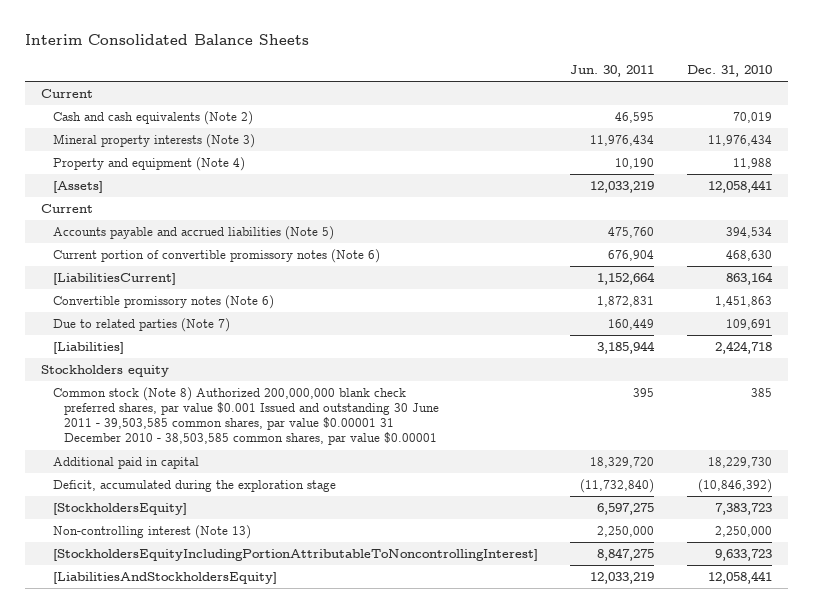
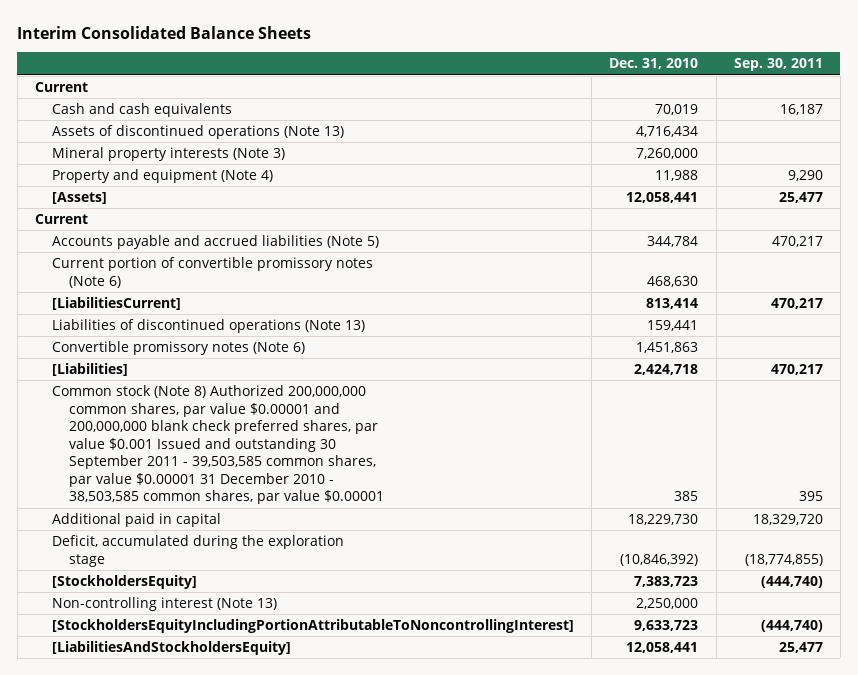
- | Jun. 30, 2011 | Dec. 31, 2010
+ | Dec. 31, 2010 | Sep. 30, 2011
- Cash and cash equivalents (Note 2) | 46,595 | 70,019
- Mineral property interests (Note 3) | 11,976,434 | 11,976,434
+ Cash and cash equivalents | 70,019 | 16,187
+ Assets of discontinued operations (Note 13) | 4,716,434 |
+ Mineral property interests (Note 3) | 7,260,000 |
- Accounts payable and accrued liabilities (Note 5) | 475,760 | 394,534
+ Accounts payable and accrued liabilities (Note 5) | 344,784 | 470,217
- [LiabilitiesCurrent] | 1,152,664 | 863,164
+ [LiabilitiesCurrent] | 813,414 | 470,217
+ Liabilities of discontinued operations (Note 13) | 159,441 |
- Due to related parties (Note 7) | 160,449 | 109,691
- Stockholders equity
- Common stock (Note 8) Authorized 200,000,000 blank check preferred shares, par value $0.001 Issued and outstanding 30 June 2011 - 39,503,585 common shares, par value $0.00001 31 December 2010 - 38,503,585 common shares, par value $0.00001 | 395 | 385
+ Common stock (Note 8) Authorized 200,000,000 common shares, par value $0.00001 and 200,000,000 blank check preferred shares, par value $0.001 Issued and outstanding 30 September 2011 - 39,503,585 common shares, par value $0.00001 31 December 2010 - 38,503,585 common shares, par value $0.00001 | 385 | 395

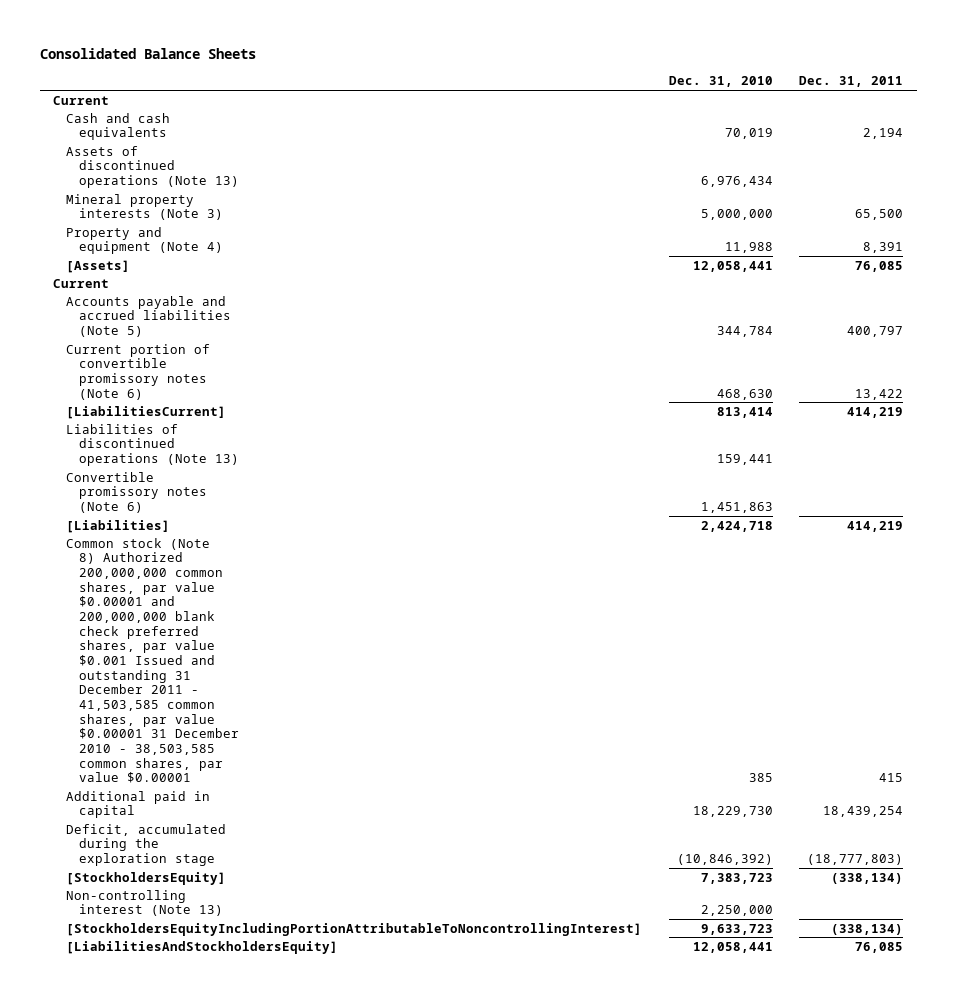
- Interim Consolidated Balance Sheets
+ Consolidated Balance Sheets
- | Dec. 31, 2010 | Sep. 30, 2011
+ | Dec. 31, 2010 | Dec. 31, 2011
- Assets of discontinued operations (Note 13) | 4,716,434 |
- Mineral property interests (Note 3) | 7,260,000 |
+ Assets of discontinued operations (Note 13) | 6,976,434 |
+ Mineral property interests (Note 3) | 5,000,000 | 65,500
- Common stock (Note 8) Authorized 200,000,000 common shares, par value $0.00001 and 200,000,000 blank check preferred shares, par value $0.001 Issued and outstanding 30 September 2011 - 39,503,585 common shares, par value $0.00001 31 December 2010 - 38,503,585 common shares, par value $0.00001 | 385 | 395
+ Common stock (Note 8) Authorized 200,000,000 common shares, par value $0.00001 and 200,000,000 blank check preferred shares, par value $0.001 Issued and outstanding 31 December 2011 - 41,503,585 common shares, par value $0.00001 31 December 2010 - 38,503,585 common shares, par value $0.00001 | 385 | 415

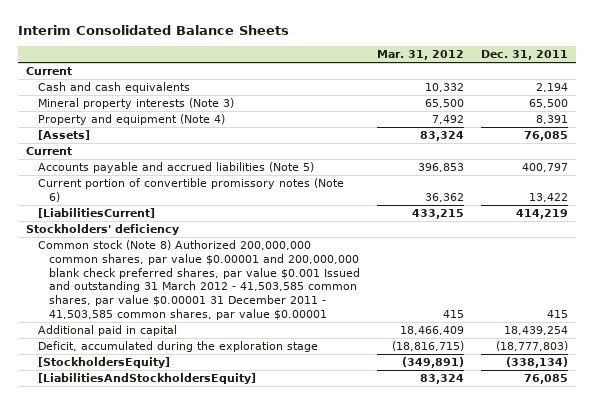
- Consolidated Balance Sheets
+ Interim Consolidated Balance Sheets
- | Dec. 31, 2010 | Dec. 31, 2011
+ | Mar. 31, 2012 | Dec. 31, 2011
- Assets of discontinued operations (Note 13) | 6,976,434 |
- Liabilities of discontinued operations (Note 13) | 159,441 |
- Convertible promissory notes (Note 6) | 1,451,863 |
- [Liabilities] | 2,424,718 | 414,219
- Common stock (Note 8) Authorized 200,000,000 common shares, par value $0.00001 and 200,000,000 blank check preferred shares, par value $0.001 Issued and outstanding 31 December 2011 - 41,503,585 common shares, par value $0.00001 31 December 2010 - 38,503,585 common shares, par value $0.00001 | 385 | 415
+ Stockholders' deficiency
+ Common stock (Note 8) Authorized 200,000,000 common shares, par value $0.00001 and 200,000,000 blank check preferred shares, par value $0.001 Issued and outstanding 31 March 2012 - 41,503,585 common shares, par value $0.00001 31 December 2011 - 41,503,585 common shares, par value $0.00001 | 415 | 415
- Non-controlling interest (Note 13) | 2,250,000 |
- [StockholdersEquityIncludingPortionAttributableToNoncontrollingInterest] | 9,633,723 | (338,134)

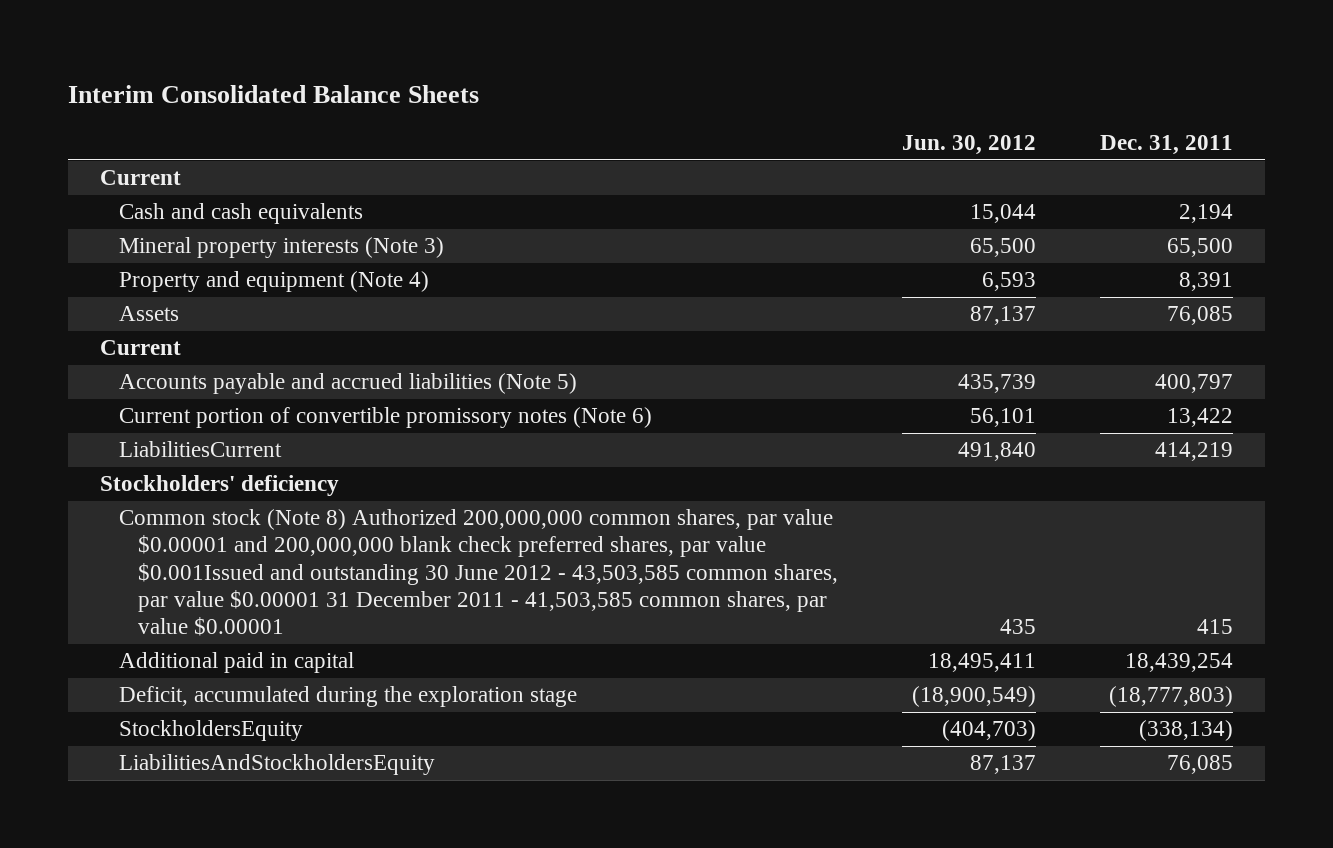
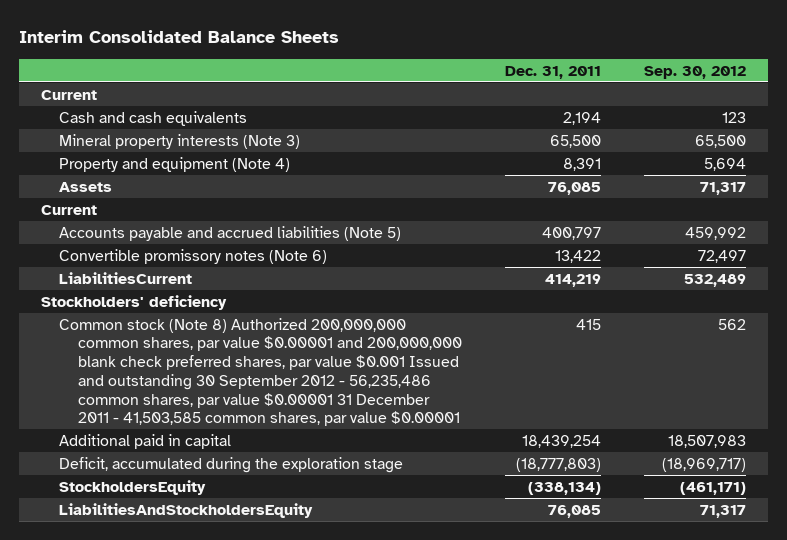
- | Jun. 30, 2012 | Dec. 31, 2011
+ | Dec. 31, 2011 | Sep. 30, 2012
- Current portion of convertible promissory notes (Note 6) | 56,101 | 13,422
+ Convertible promissory notes (Note 6) | 13,422 | 72,497
- Common stock (Note 8) Authorized 200,000,000 common shares, par value $0.00001 and 200,000,000 blank check preferred shares, par value $0.001Issued and outstanding 30 June 2012 - 43,503,585 common shares, par value $0.00001 31 December 2011 - 41,503,585 common shares, par value $0.00001 | 435 | 415
+ Common stock (Note 8) Authorized 200,000,000 common shares, par value $0.00001 and 200,000,000 blank check preferred shares, par value $0.001 Issued and outstanding 30 September 2012 - 56,235,486 common shares, par value $0.00001 31 December 2011 - 41,503,585 common shares, par value $0.00001 | 415 | 562

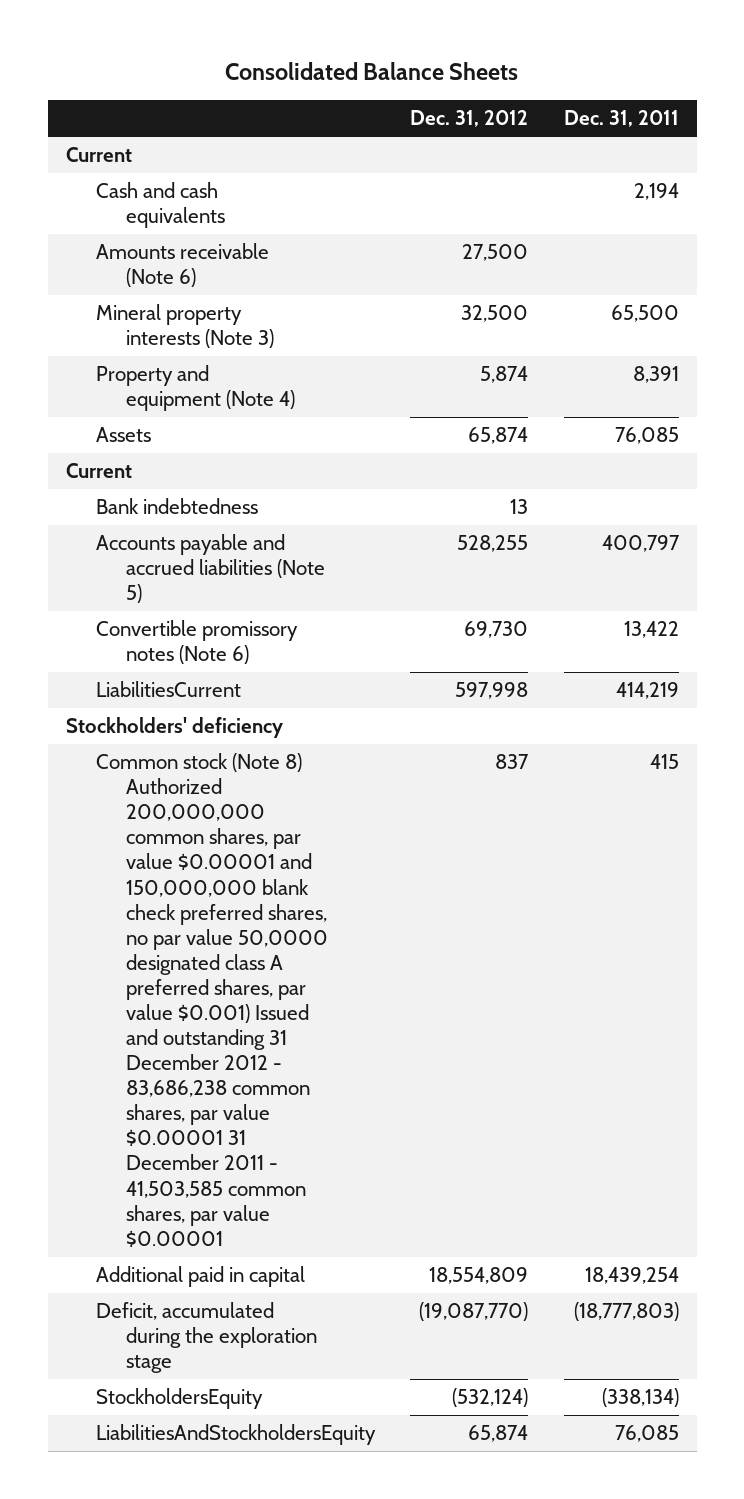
- Interim Consolidated Balance Sheets
+ Consolidated Balance Sheets
- | Dec. 31, 2011 | Sep. 30, 2012
+ | Dec. 31, 2012 | Dec. 31, 2011
+ Amounts receivable (Note 6) | 27,500 |
+ Bank indebtedness | 13 |
- Common stock (Note 8) Authorized 200,000,000 common shares, par value $0.00001 and 200,000,000 blank check preferred shares, par value $0.001 Issued and outstanding 30 September 2012 - 56,235,486 common shares, par value $0.00001 31 December 2011 - 41,503,585 common shares, par value $0.00001 | 415 | 562
+ Common stock (Note 8) Authorized 200,000,000 common shares, par value $0.00001 and 150,000,000 blank check preferred shares, no par value 50,0000 designated class A preferred shares, par value $0.001) Issued and outstanding 31 December 2012 - 83,686,238 common shares, par value $0.00001 31 December 2011 - 41,503,585 common shares, par value $0.00001 | 837 | 415

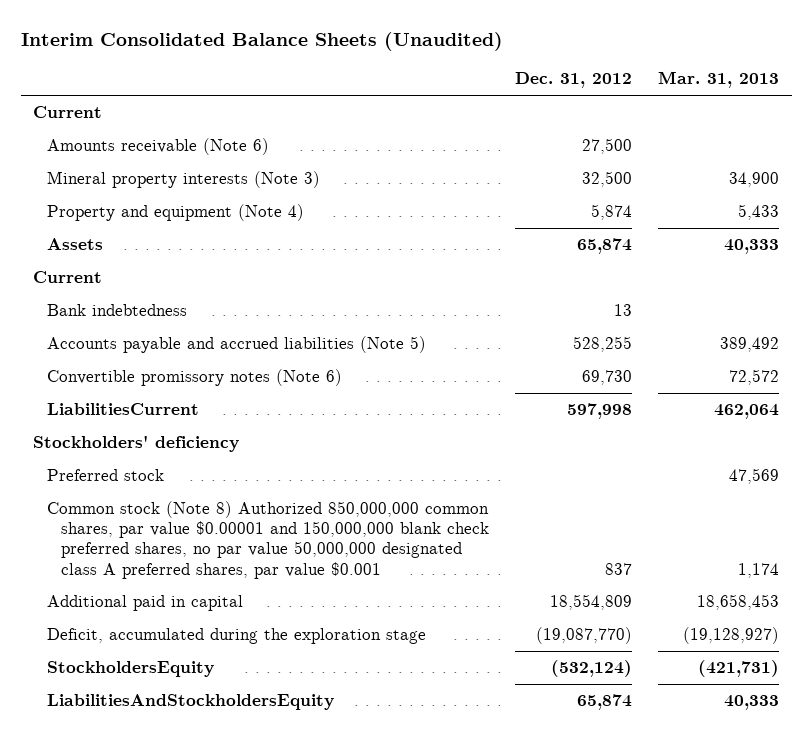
- Consolidated Balance Sheets
+ Interim Consolidated Balance Sheets (Unaudited)
- | Dec. 31, 2012 | Dec. 31, 2011
+ | Dec. 31, 2012 | Mar. 31, 2013
- Cash and cash equivalents | | 2,194
- Common stock (Note 8) Authorized 200,000,000 common shares, par value $0.00001 and 150,000,000 blank check preferred shares, no par value 50,0000 designated class A preferred shares, par value $0.001) Issued and outstanding 31 December 2012 - 83,686,238 common shares, par value $0.00001 31 December 2011 - 41,503,585 common shares, par value $0.00001 | 837 | 415
+ Preferred stock | | 47,569
+ Common stock (Note 8) Authorized 850,000,000 common shares, par value $0.00001 and 150,000,000 blank check preferred shares, no par value 50,000,000 designated class A preferred shares, par value $0.001 | 837 | 1,174

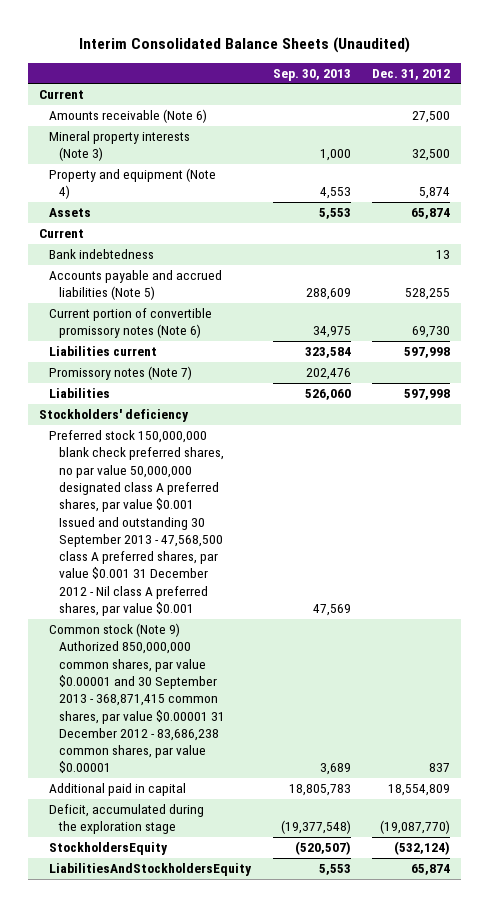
- | Dec. 31, 2012 | Mar. 31, 2013
+ | Sep. 30, 2013 | Dec. 31, 2012
- Convertible promissory notes (Note 6) | 69,730 | 72,572
- LiabilitiesCurrent | 597,998 | 462,064
+ Current portion of convertible promissory notes (Note 6) | 34,975 | 69,730
+ Liabilities current | 323,584 | 597,998
+ Promissory notes (Note 7) | 202,476 |
+ Liabilities | 526,060 | 597,998
- Preferred stock | | 47,569
- Common stock (Note 8) Authorized 850,000,000 common shares, par value $0.00001 and 150,000,000 blank check preferred shares, no par value 50,000,000 designated class A preferred shares, par value $0.001 | 837 | 1,174
+ Preferred stock 150,000,000 blank check preferred shares, no par value 50,000,000 designated class A preferred shares, par value $0.001 Issued and outstanding 30 September 2013 - 47,568,500 class A preferred shares, par value $0.001 31 December 2012 - Nil class A preferred shares, par value $0.001 | 47,569 |
+ Common stock (Note 9) Authorized 850,000,000 common shares, par value $0.00001 and 30 September 2013 - 368,871,415 common shares, par value $0.00001 31 December 2012 - 83,686,238 common shares, par value $0.00001 | 3,689 | 837

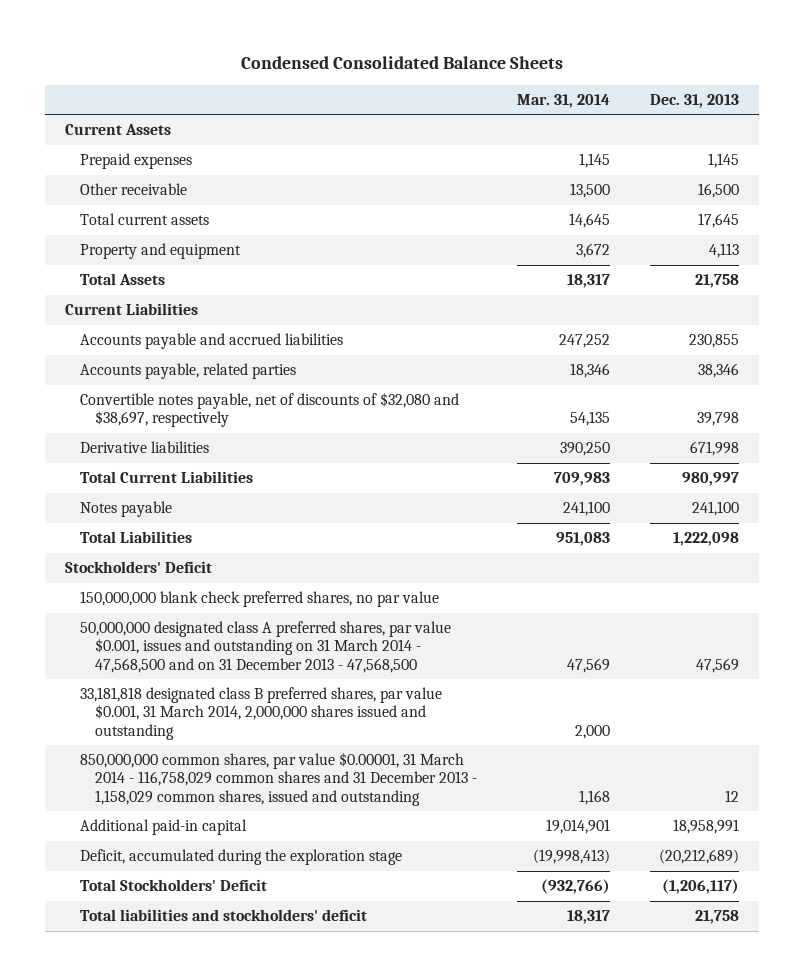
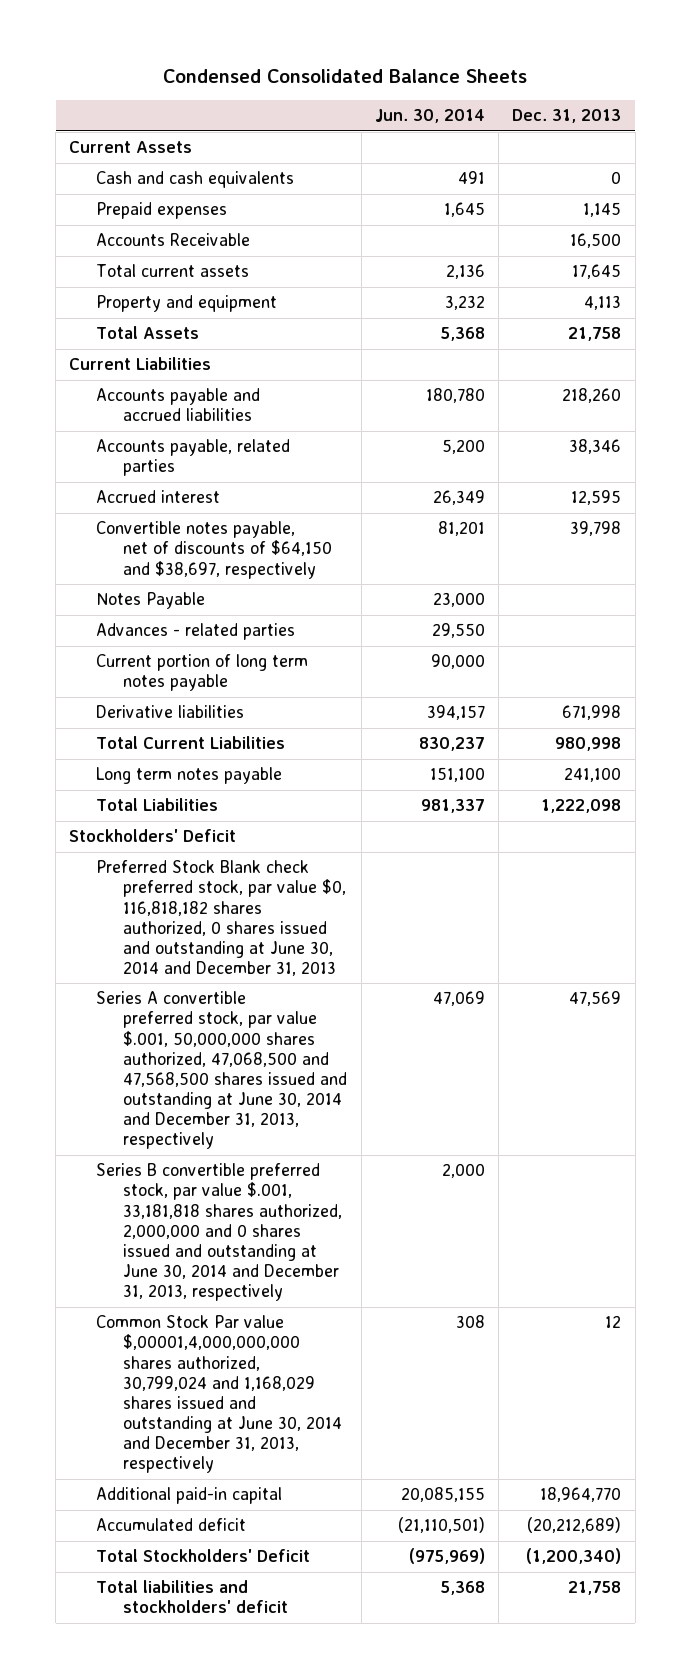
- | Mar. 31, 2014 | Dec. 31, 2013
+ | Jun. 30, 2014 | Dec. 31, 2013
+ Cash and cash equivalents | 491 | 0
- Other receivable | 13,500 | 16,500
+ Accounts Receivable | | 16,500
- Accounts payable and accrued liabilities | 247,252 | 230,855
+ Accounts payable and accrued liabilities | 180,780 | 218,260
- Convertible notes payable, net of discounts of $32,080 and $38,697, respectively | 54,135 | 39,798
+ Accrued interest | 26,349 | 12,595
+ Convertible notes payable, net of discounts of $64,150 and $38,697, respectively | 81,201 | 39,798
+ Notes Payable | 23,000 |
+ Advances - related parties | 29,550 |
+ Current portion of long term notes payable | 90,000 |
- Total Current Liabilities | 709,983 | 980,997
- Notes payable | 241,100 | 241,100
+ Total Current Liabilities | 830,237 | 980,998
+ Long term notes payable | 151,100 | 241,100
- 150,000,000 blank check preferred shares, no par value
- 50,000,000 designated class A preferred shares, par value $0.001, issues and outstanding on 31 March 2014 - 47,568,500 and on 31 December 2013 - 47,568,500 | 47,569 | 47,569
- 33,181,818 designated class B preferred shares, par value $0.001, 31 March 2014, 2,000,000 shares issued and outstanding | 2,000 |
- 850,000,000 common shares, par value $0.00001, 31 March 2014 - 116,758,029 common shares and 31 December 2013 - 1,158,029 common shares, issued and outstanding | 1,168 | 12
- Additional paid-in capital | 19,014,901 | 18,958,991
- Deficit, accumulated during the exploration stage | (19,998,413) | (20,212,689)
- Total Stockholders' Deficit | (932,766) | (1,206,117)
+ Preferred Stock Blank check preferred stock, par value $0, 116,818,182 shares authorized, 0 shares issued and outstanding at June 30, 2014 and December 31, 2013
+ Series A convertible preferred stock, par value $.001, 50,000,000 shares authorized, 47,068,500 and 47,568,500 shares issued and outstanding at June 30, 2014 and December 31, 2013, respectively | 47,069 | 47,569
+ Series B convertible preferred stock, par value $.001, 33,181,818 shares authorized, 2,000,000 and 0 shares issued and outstanding at June 30, 2014 and December 31, 2013, respectively | 2,000 |
+ Common Stock Par value $,00001,4,000,000,000 shares authorized, 30,799,024 and 1,168,029 shares issued and outstanding at June 30, 2014 and December 31, 2013, respectively | 308 | 12
+ Additional paid-in capital | 20,085,155 | 18,964,770
+ Accumulated deficit | (21,110,501) | (20,212,689)
+ Total Stockholders' Deficit | (975,969) | (1,200,340)

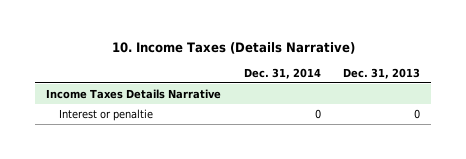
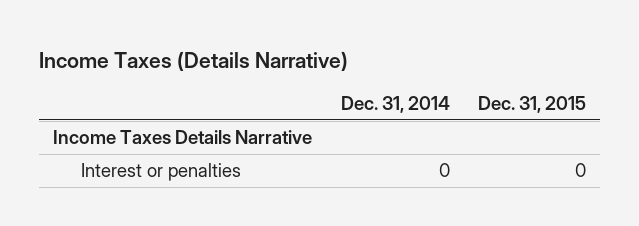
- 10. Income Taxes (Details Narrative)
+ Income Taxes (Details Narrative)
- | Dec. 31, 2014 | Dec. 31, 2013
+ | Dec. 31, 2014 | Dec. 31, 2015
- Interest or penaltie | 0 | 0
+ Interest or penalties | 0 | 0

